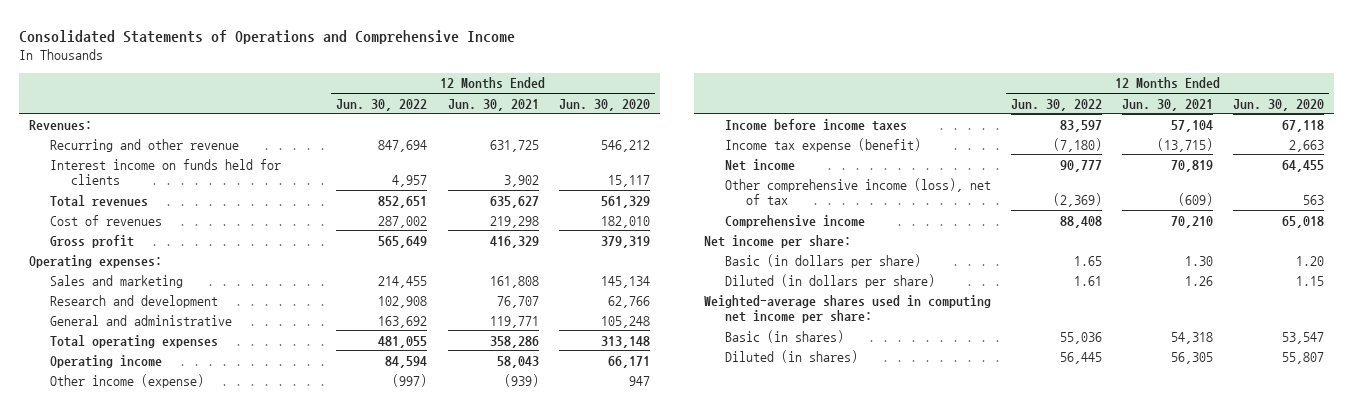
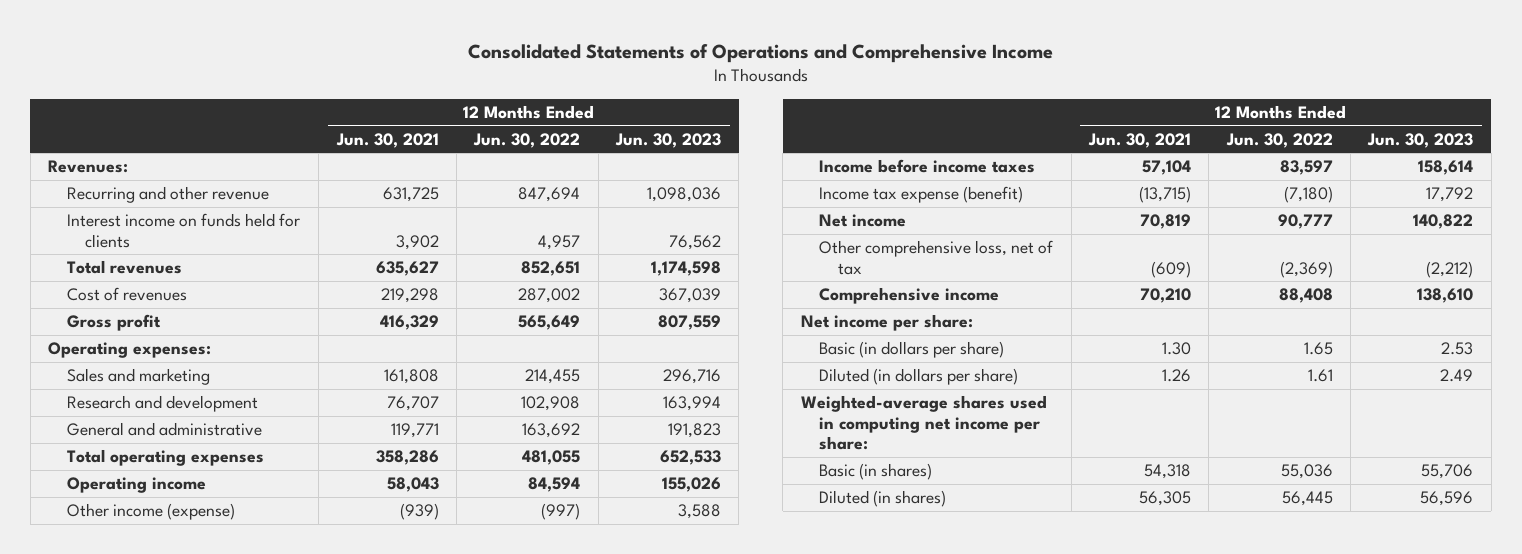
- | 12 Months Ended Jun. 30, 2022 | 12 Months Ended Jun. 30, 2021 | 12 Months Ended Jun. 30, 2020
+ | 12 Months Ended Jun. 30, 2021 | 12 Months Ended Jun. 30, 2022 | 12 Months Ended Jun. 30, 2023
- Other comprehensive income (loss), net of tax | (2,369) | (609) | 563
+ Other comprehensive loss, net of tax | (609) | (2,369) | (2,212)

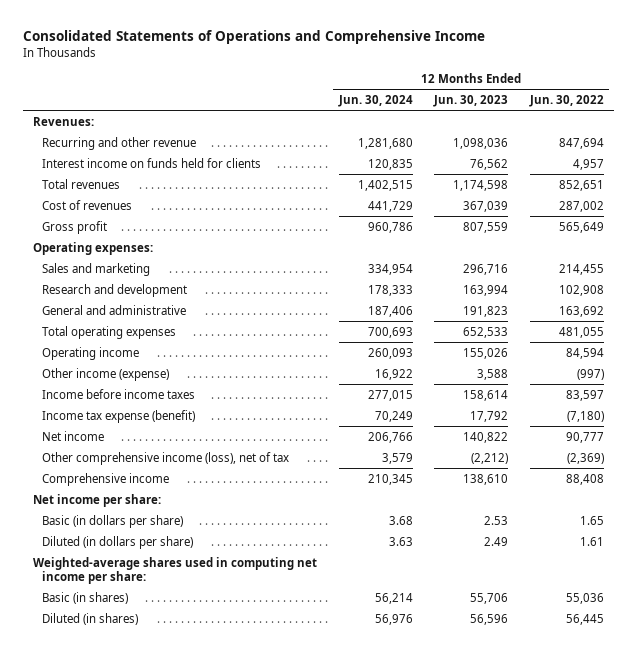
- | 12 Months Ended Jun. 30, 2021 | 12 Months Ended Jun. 30, 2022 | 12 Months Ended Jun. 30, 2023
+ | 12 Months Ended Jun. 30, 2024 | 12 Months Ended Jun. 30, 2023 | 12 Months Ended Jun. 30, 2022
- Other comprehensive loss, net of tax | (609) | (2,369) | (2,212)
+ Other comprehensive income (loss), net of tax | 3,579 | (2,212) | (2,369)

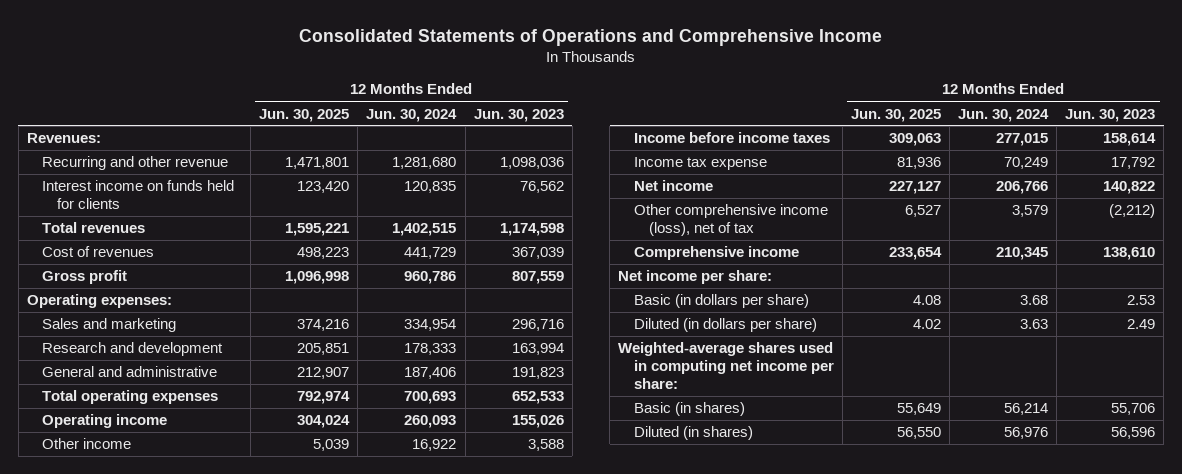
- | 12 Months Ended Jun. 30, 2024 | 12 Months Ended Jun. 30, 2023 | 12 Months Ended Jun. 30, 2022
+ | 12 Months Ended Jun. 30, 2025 | 12 Months Ended Jun. 30, 2024 | 12 Months Ended Jun. 30, 2023
- Other income (expense) | 16,922 | 3,588 | (997)
+ Other income | 5,039 | 16,922 | 3,588
- Income tax expense (benefit) | 70,249 | 17,792 | (7,180)
+ Income tax expense | 81,936 | 70,249 | 17,792

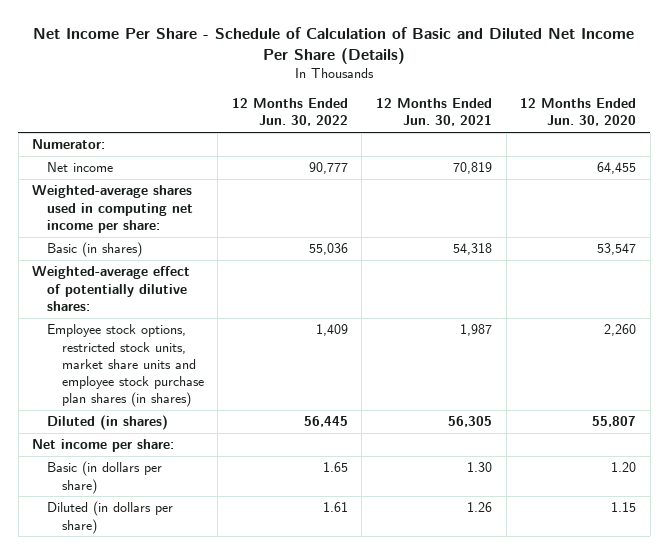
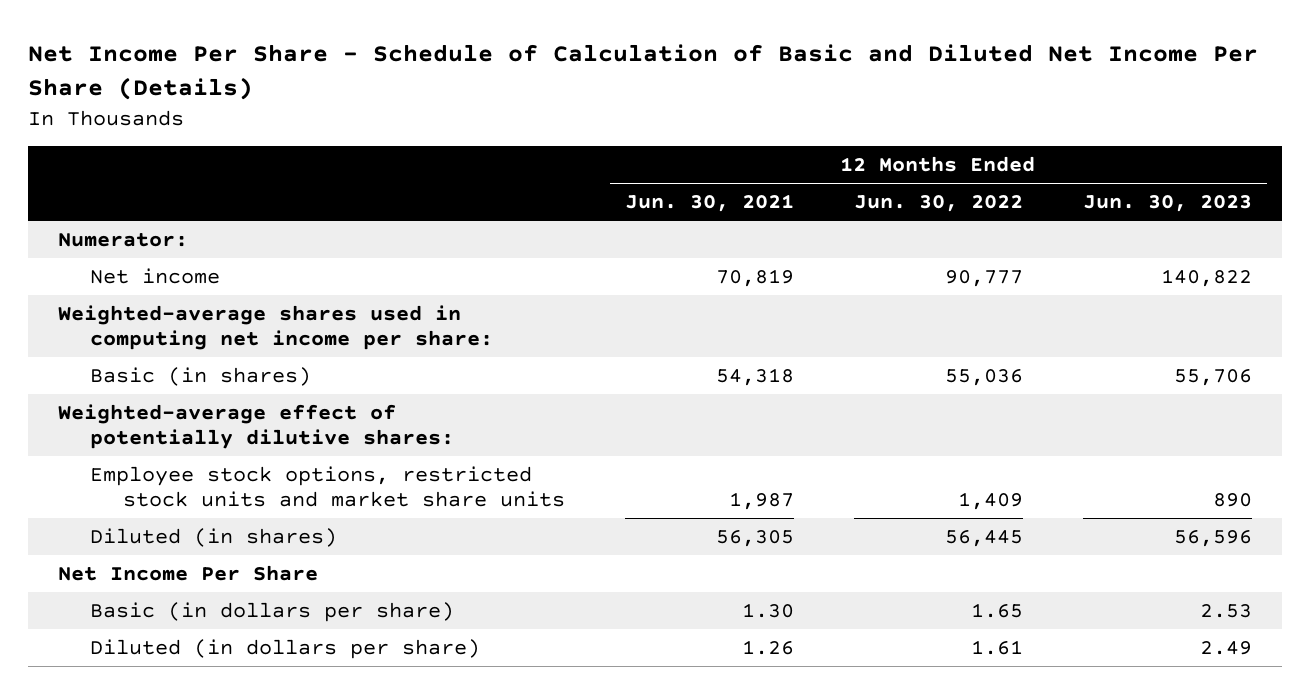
- | 12 Months Ended Jun. 30, 2022 | 12 Months Ended Jun. 30, 2021 | 12 Months Ended Jun. 30, 2020
+ | 12 Months Ended Jun. 30, 2021 | 12 Months Ended Jun. 30, 2022 | 12 Months Ended Jun. 30, 2023
- Employee stock options, restricted stock units, market share units and employee stock purchase plan shares (in shares) | 1,409 | 1,987 | 2,260
+ Employee stock options, restricted stock units and market share units | 1,987 | 1,409 | 890
- Net income per share:
+ Net Income Per Share

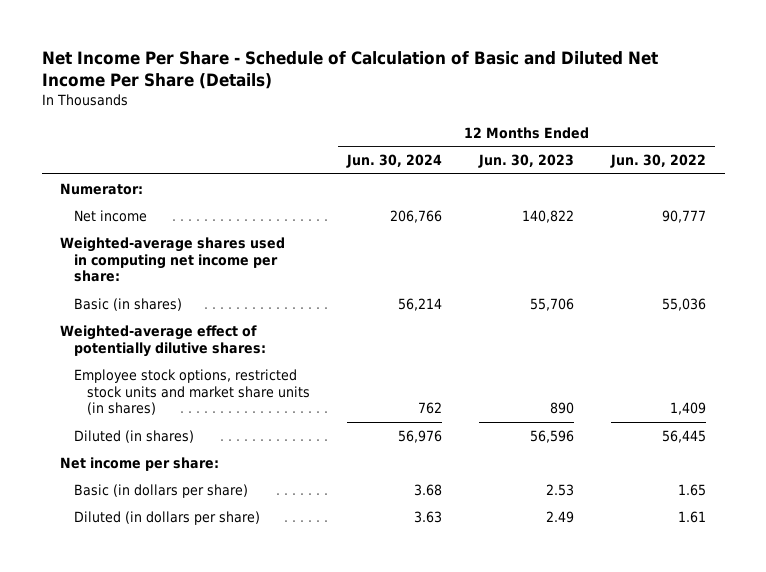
- | 12 Months Ended Jun. 30, 2021 | 12 Months Ended Jun. 30, 2022 | 12 Months Ended Jun. 30, 2023
+ | 12 Months Ended Jun. 30, 2024 | 12 Months Ended Jun. 30, 2023 | 12 Months Ended Jun. 30, 2022
- Employee stock options, restricted stock units and market share units | 1,987 | 1,409 | 890
+ Employee stock options, restricted stock units and market share units (in shares) | 762 | 890 | 1,409
- Net Income Per Share
+ Net income per share:

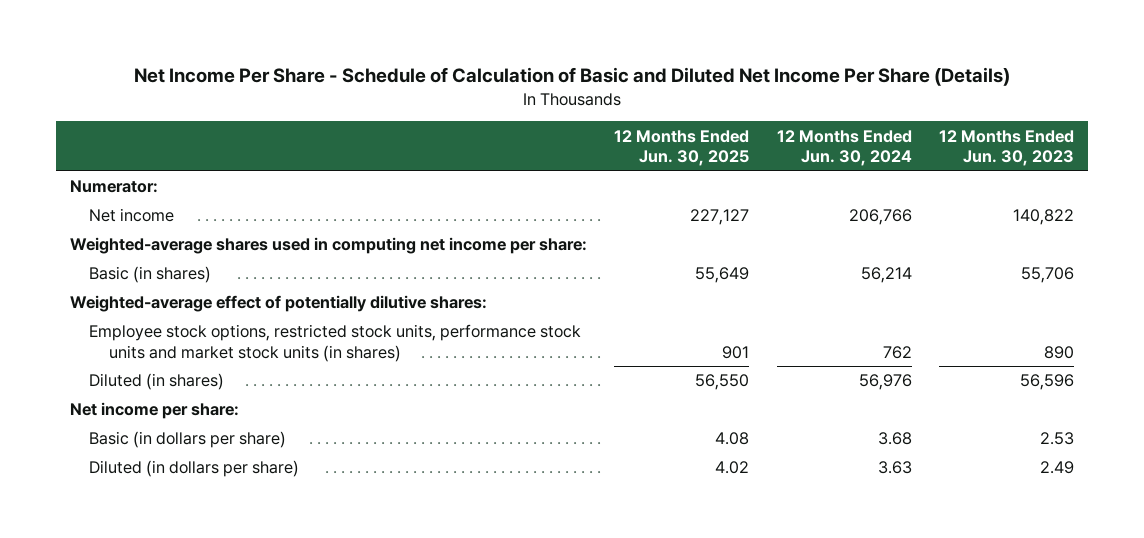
- | 12 Months Ended Jun. 30, 2024 | 12 Months Ended Jun. 30, 2023 | 12 Months Ended Jun. 30, 2022
+ | 12 Months Ended Jun. 30, 2025 | 12 Months Ended Jun. 30, 2024 | 12 Months Ended Jun. 30, 2023
- Employee stock options, restricted stock units and market share units (in shares) | 762 | 890 | 1,409
+ Employee stock options, restricted stock units, performance stock units and market stock units (in shares) | 901 | 762 | 890

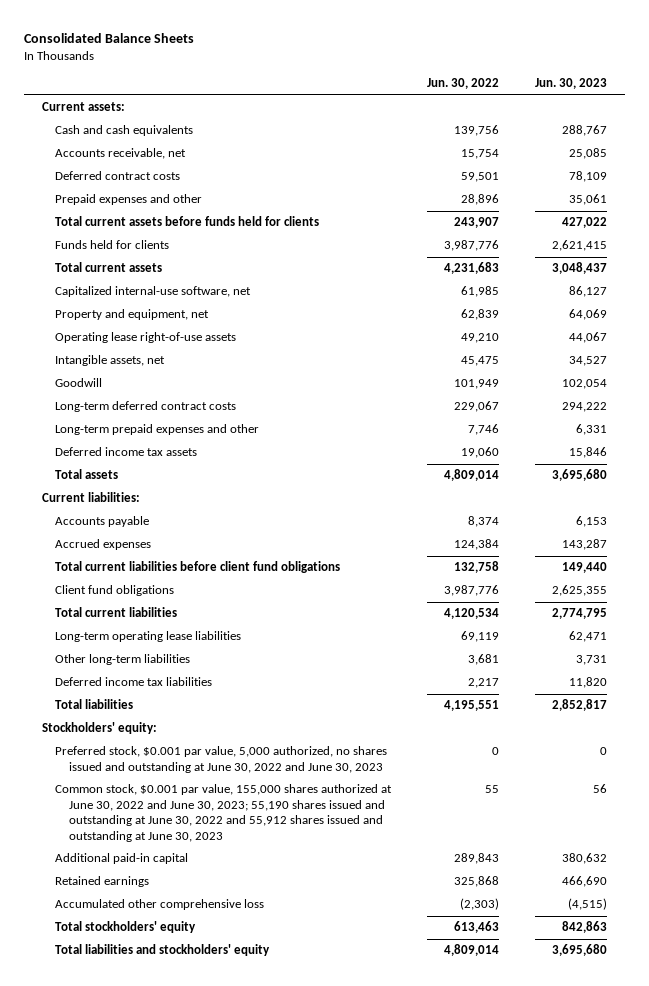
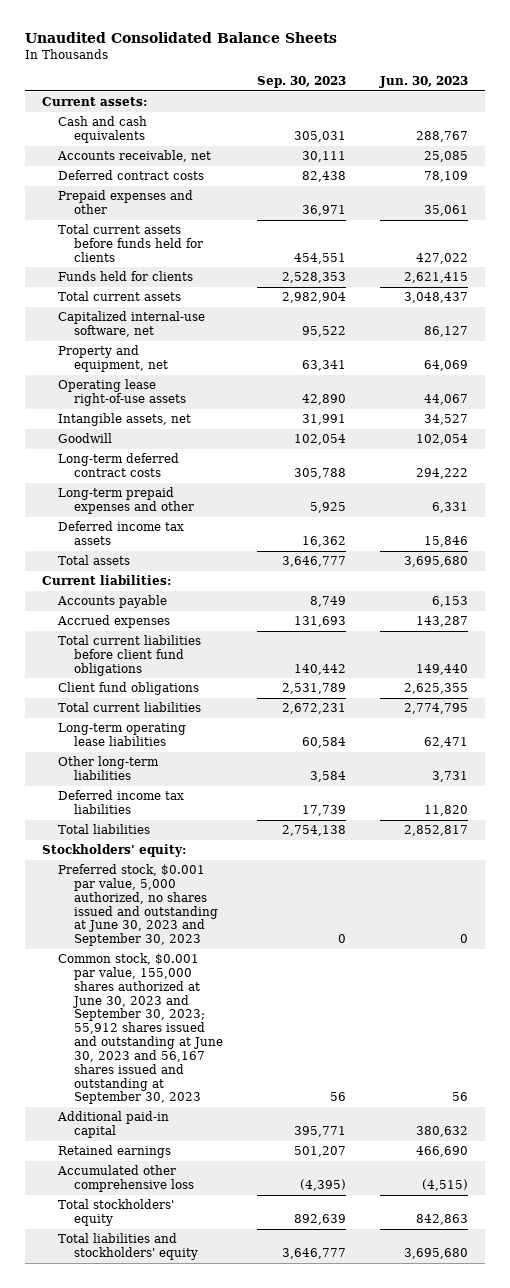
- Consolidated Balance Sheets
+ Unaudited Consolidated Balance Sheets
- | Jun. 30, 2022 | Jun. 30, 2023
+ | Sep. 30, 2023 | Jun. 30, 2023
- Preferred stock, $0.001 par value, 5,000 authorized, no shares issued and outstanding at June 30, 2022 and June 30, 2023 | 0 | 0
- Common stock, $0.001 par value, 155,000 shares authorized at June 30, 2022 and June 30, 2023; 55,190 shares issued and outstanding at June 30, 2022 and 55,912 shares issued and outstanding at June 30, 2023 | 55 | 56
+ Preferred stock, $0.001 par value, 5,000 authorized, no shares issued and outstanding at June 30, 2023 and September 30, 2023 | 0 | 0
+ Common stock, $0.001 par value, 155,000 shares authorized at June 30, 2023 and September 30, 2023; 55,912 shares issued and outstanding at June 30, 2023 and 56,167 shares issued and outstanding at September 30, 2023 | 56 | 56

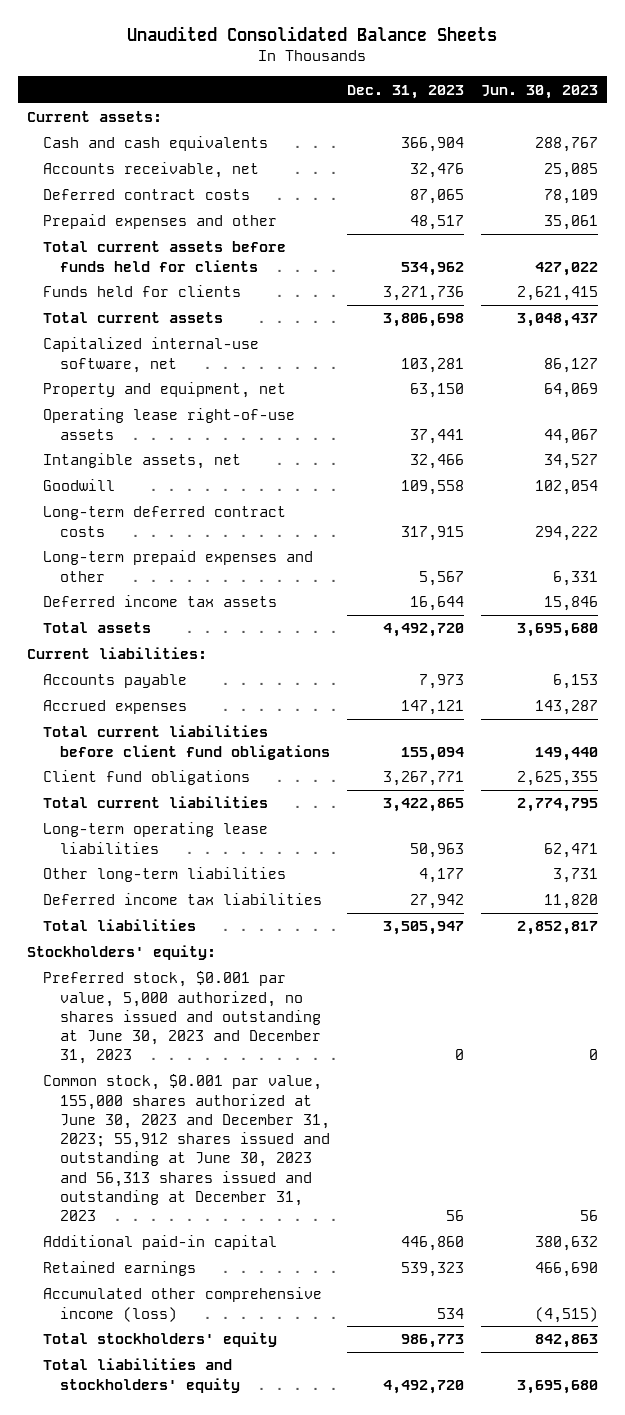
- | Sep. 30, 2023 | Jun. 30, 2023
+ | Dec. 31, 2023 | Jun. 30, 2023
- Preferred stock, $0.001 par value, 5,000 authorized, no shares issued and outstanding at June 30, 2023 and September 30, 2023 | 0 | 0
- Common stock, $0.001 par value, 155,000 shares authorized at June 30, 2023 and September 30, 2023; 55,912 shares issued and outstanding at June 30, 2023 and 56,167 shares issued and outstanding at September 30, 2023 | 56 | 56
+ Preferred stock, $0.001 par value, 5,000 authorized, no shares issued and outstanding at June 30, 2023 and December 31, 2023 | 0 | 0
+ Common stock, $0.001 par value, 155,000 shares authorized at June 30, 2023 and December 31, 2023; 55,912 shares issued and outstanding at June 30, 2023 and 56,313 shares issued and outstanding at December 31, 2023 | 56 | 56
- Accumulated other comprehensive loss | (4,395) | (4,515)
+ Accumulated other comprehensive income (loss) | 534 | (4,515)

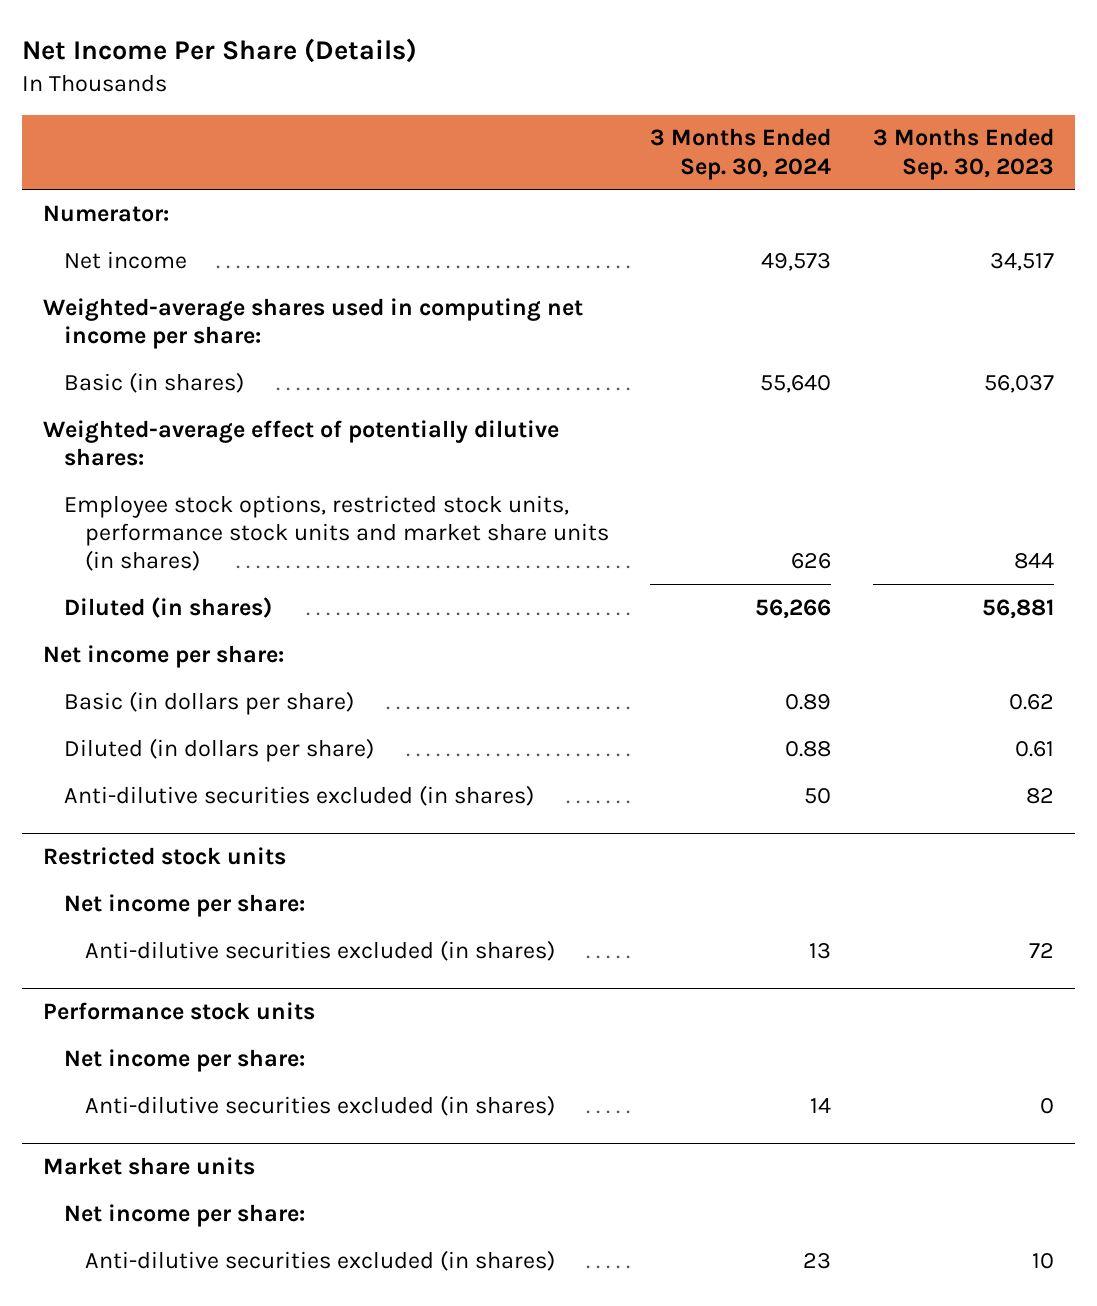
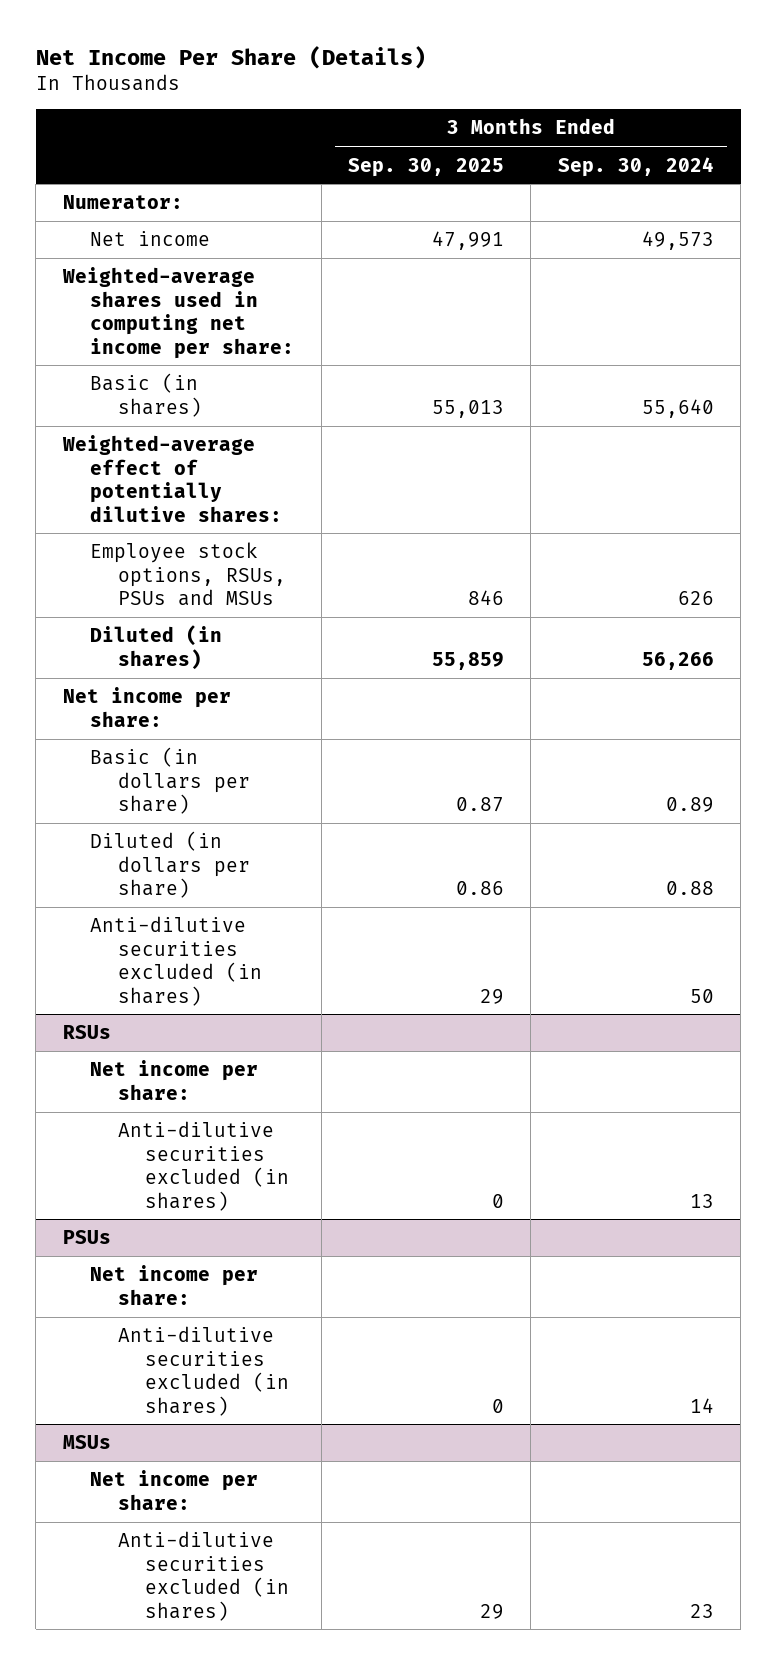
- | 3 Months Ended Sep. 30, 2024 | 3 Months Ended Sep. 30, 2023
+ | 3 Months Ended Sep. 30, 2025 | 3 Months Ended Sep. 30, 2024
- Employee stock options, restricted stock units, performance stock units and market share units (in shares) | 626 | 844
+ Employee stock options, RSUs, PSUs and MSUs | 846 | 626
- Restricted stock units
+ RSUs
- Performance stock units
+ PSUs
- Market share units
+ MSUs

